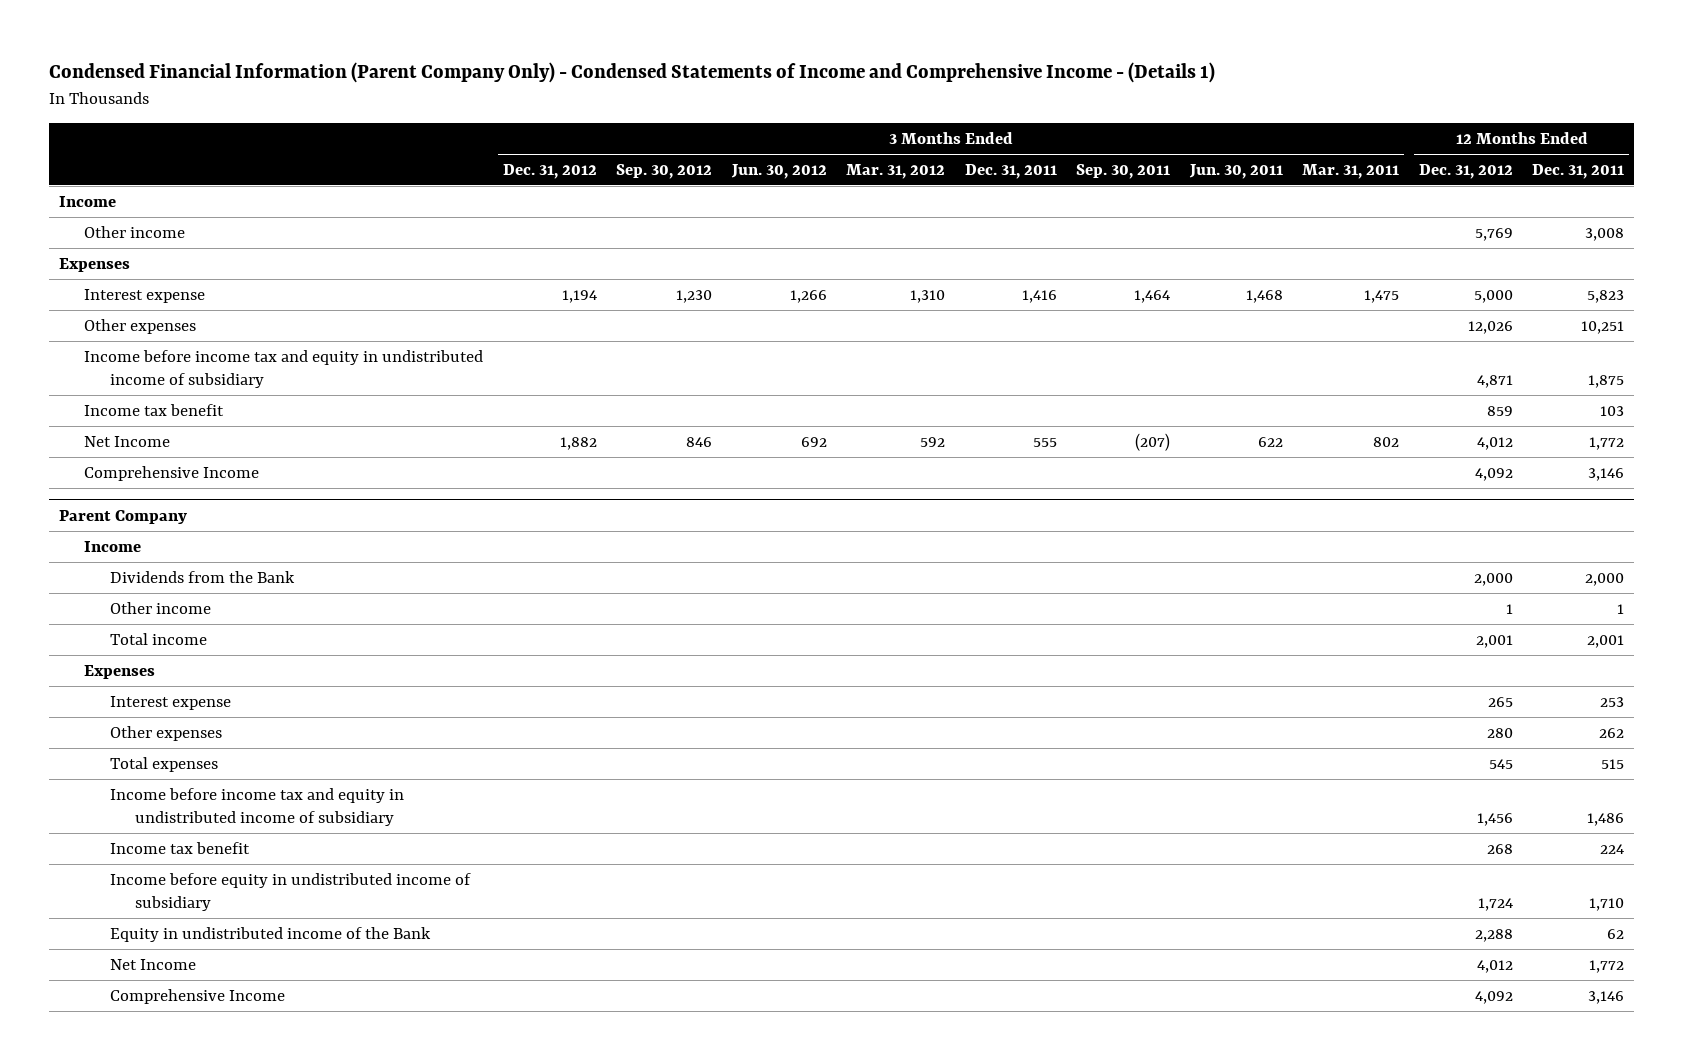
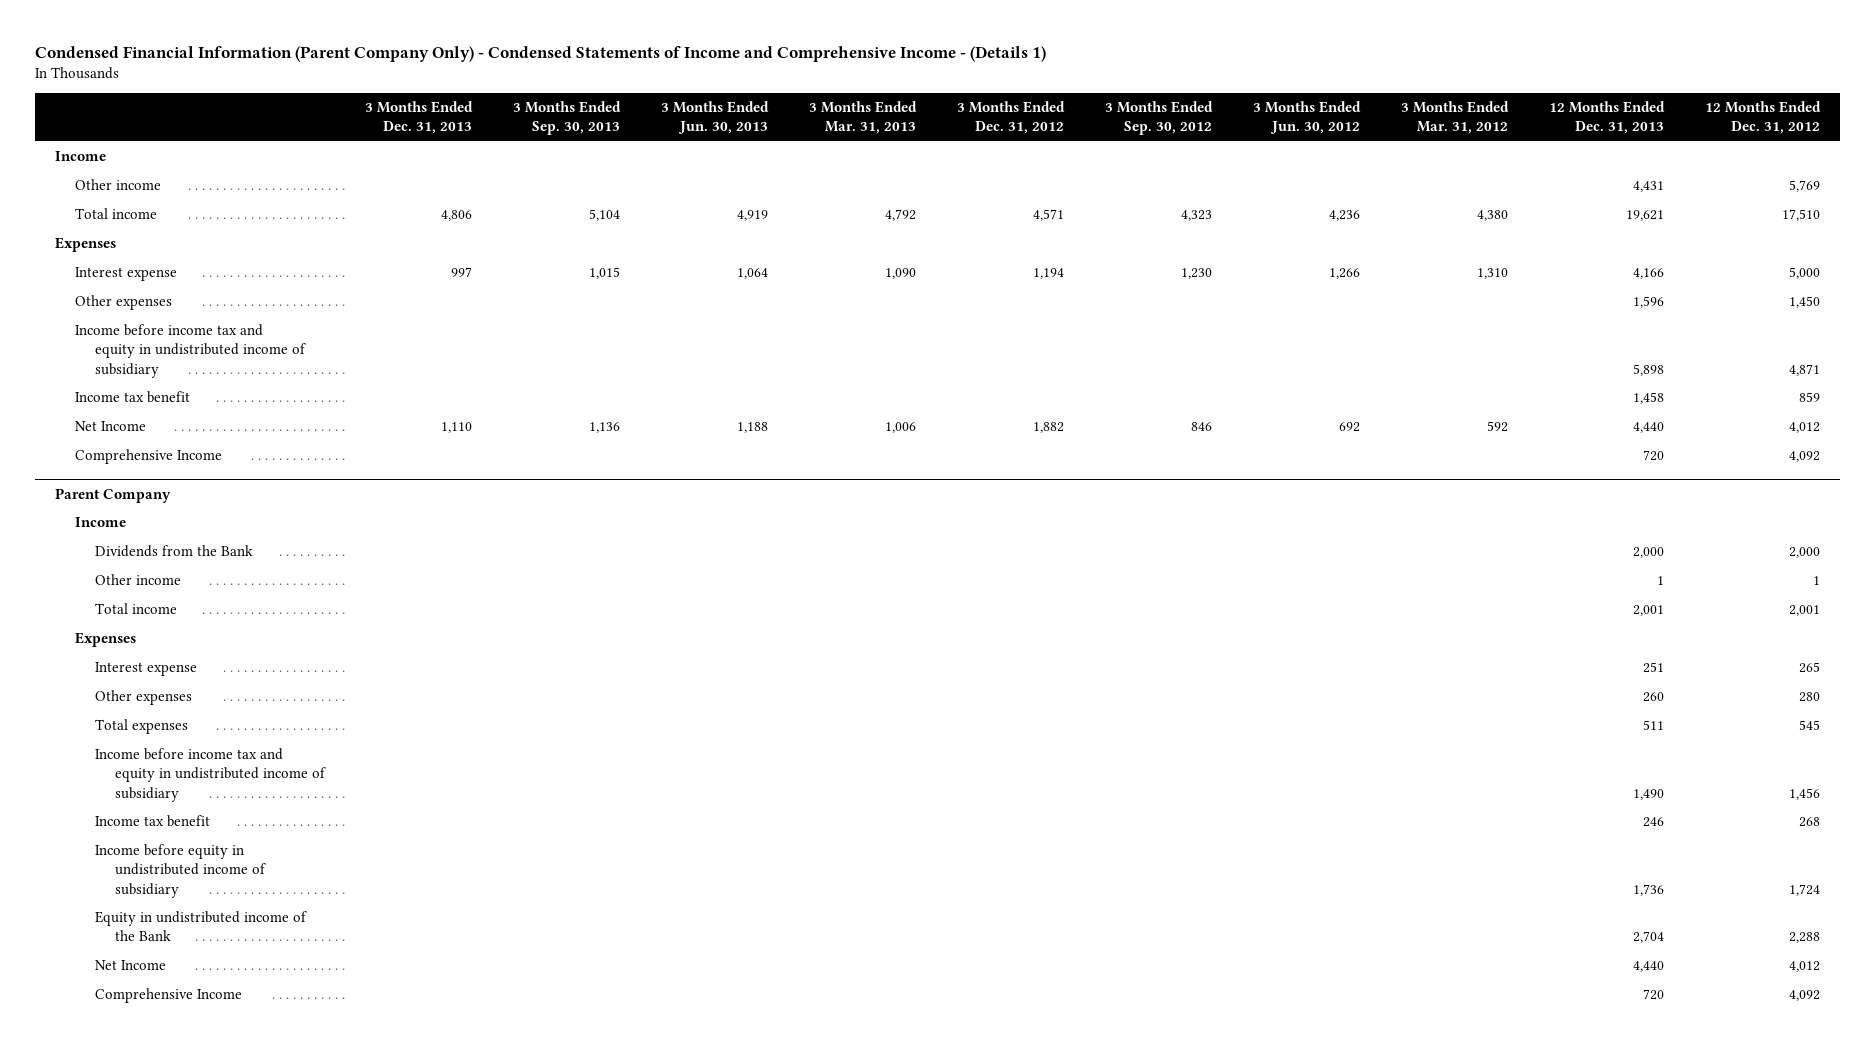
- | 3 Months Ended Dec. 31, 2012 | 3 Months Ended Sep. 30, 2012 | 3 Months Ended Jun. 30, 2012 | 3 Months Ended Mar. 31, 2012 | 3 Months Ended Dec. 31, 2011 | 3 Months Ended Sep. 30, 2011 | 3 Months Ended Jun. 30, 2011 | 3 Months Ended Mar. 31, 2011 | 12 Months Ended Dec. 31, 2012 | 12 Months Ended Dec. 31, 2011
+ | 3 Months Ended Dec. 31, 2013 | 3 Months Ended Sep. 30, 2013 | 3 Months Ended Jun. 30, 2013 | 3 Months Ended Mar. 31, 2013 | 3 Months Ended Dec. 31, 2012 | 3 Months Ended Sep. 30, 2012 | 3 Months Ended Jun. 30, 2012 | 3 Months Ended Mar. 31, 2012 | 12 Months Ended Dec. 31, 2013 | 12 Months Ended Dec. 31, 2012
+ Total income | 4,806 | 5,104 | 4,919 | 4,792 | 4,571 | 4,323 | 4,236 | 4,380 | 19,621 | 17,510
- Other expenses | | | | | | | | | 12,026 | 10,251
+ Other expenses | | | | | | | | | 1,596 | 1,450

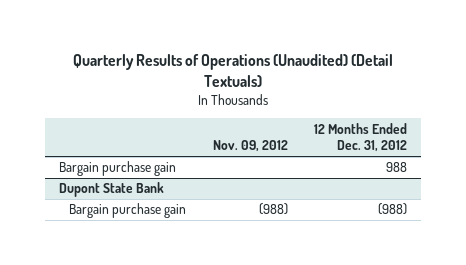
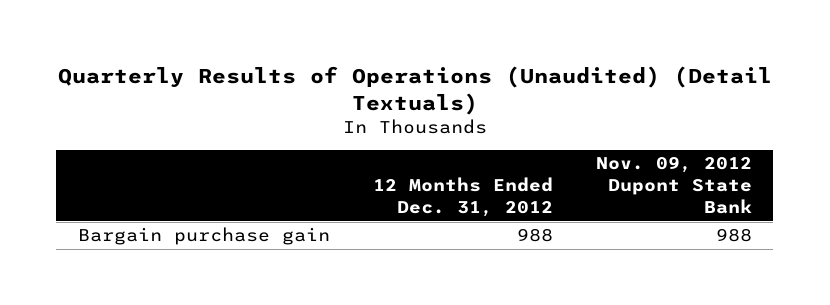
- | Nov. 09, 2012 | 12 Months Ended Dec. 31, 2012
+ | 12 Months Ended Dec. 31, 2012 | Nov. 09, 2012 Dupont State Bank
- Dupont State Bank
- Bargain purchase gain | (988) | (988)

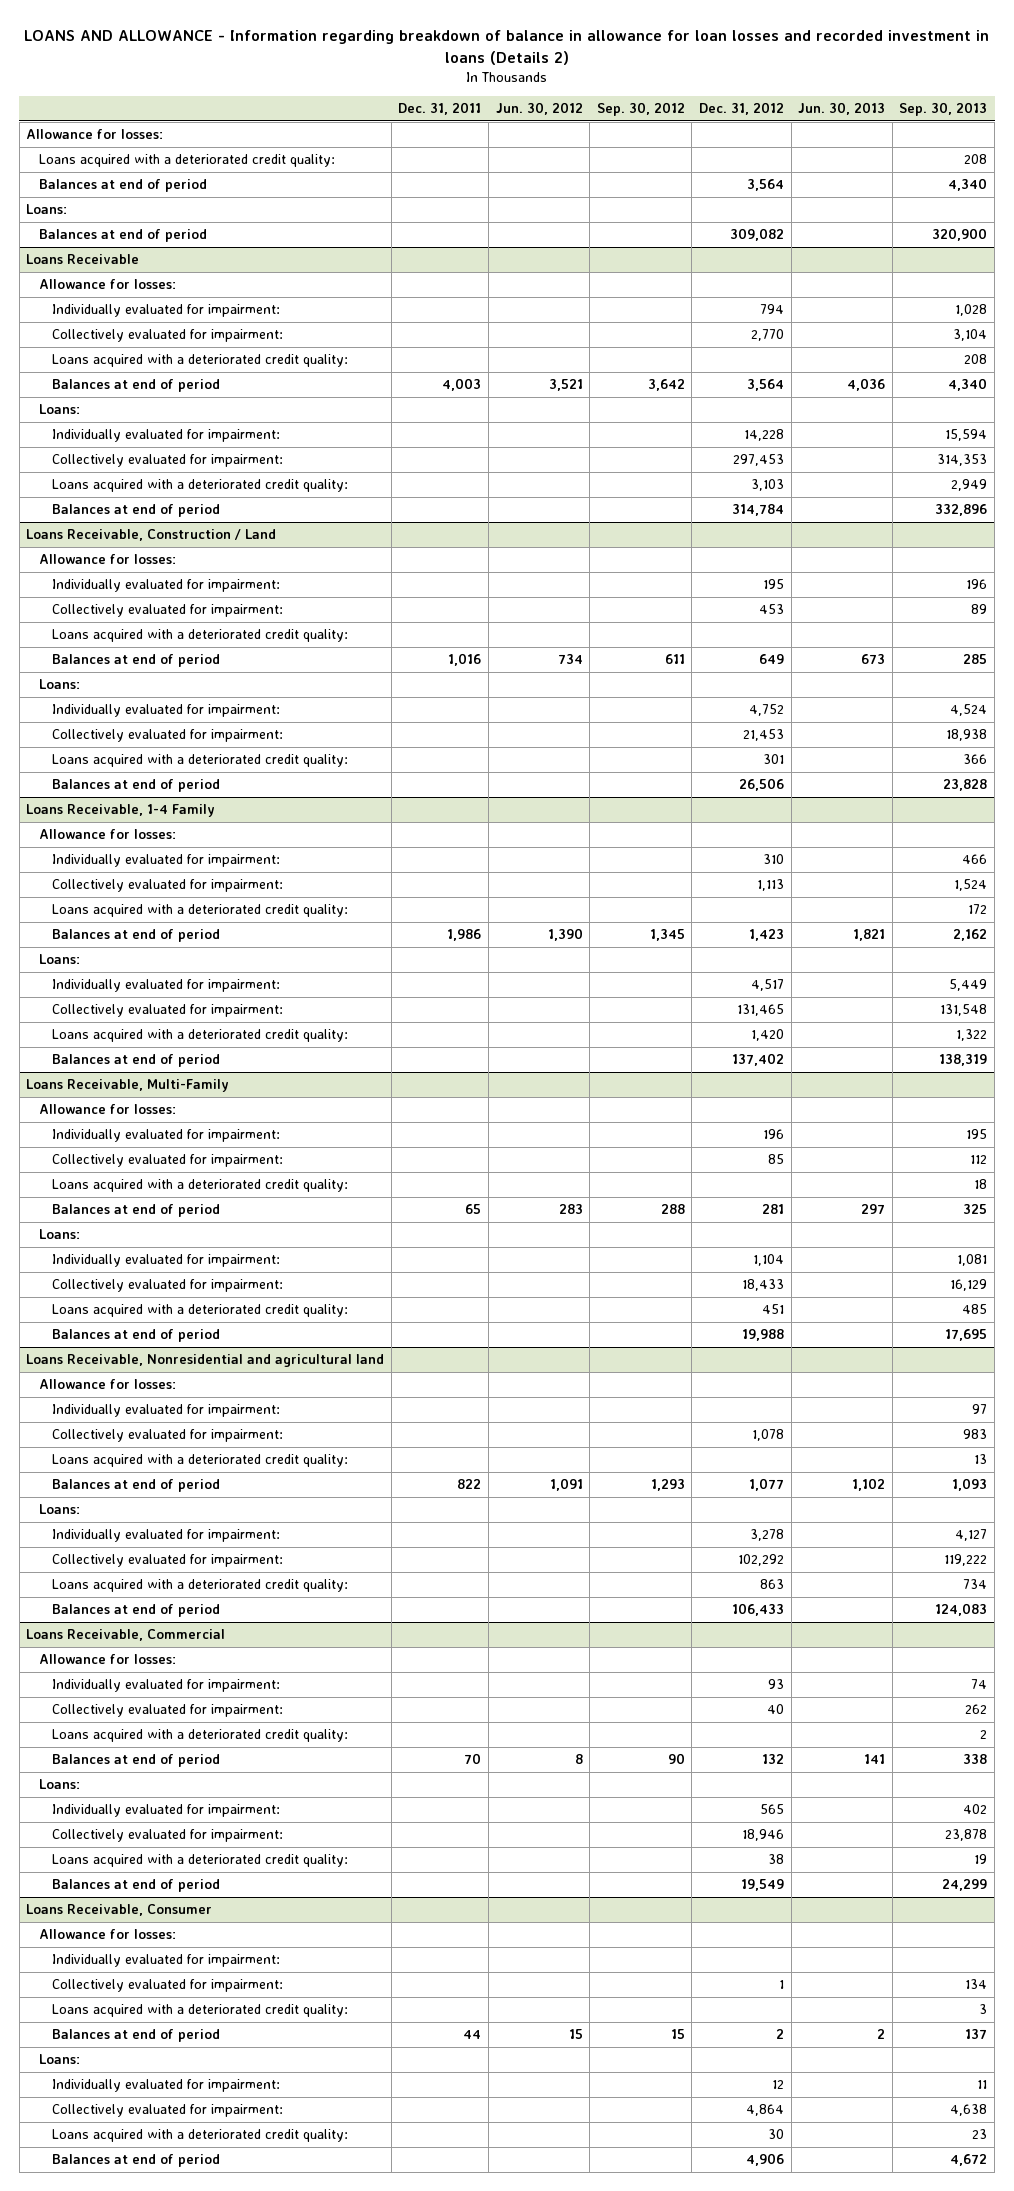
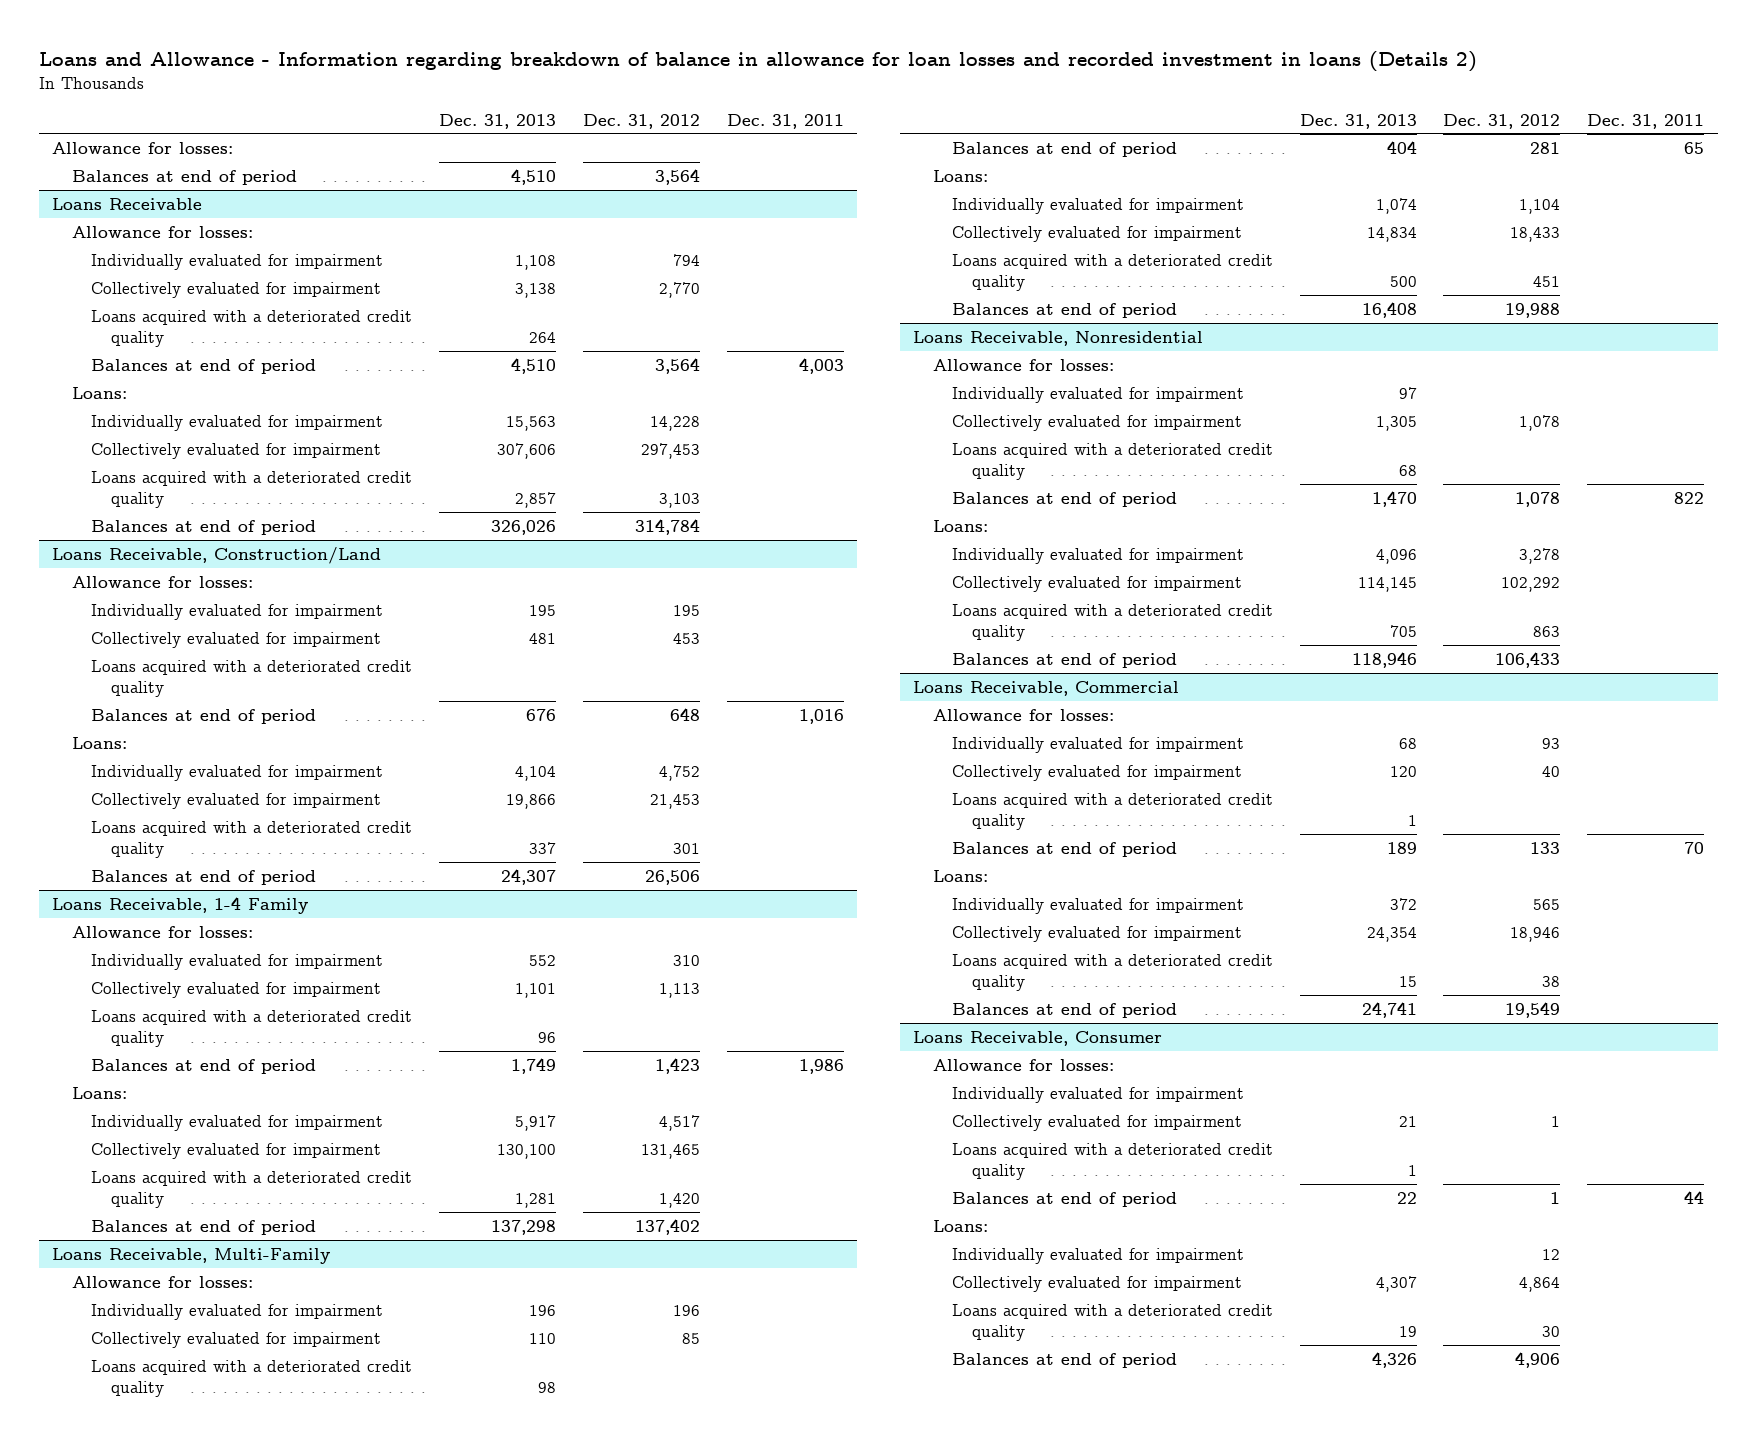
- LOANS AND ALLOWANCE - Information regarding breakdown of balance in allowance for loan losses and recorded investment in loans (Details 2)
+ Loans and Allowance - Information regarding breakdown of balance in allowance for loan losses and recorded investment in loans (Details 2)
- | Dec. 31, 2011 | Jun. 30, 2012 | Sep. 30, 2012 | Dec. 31, 2012 | Jun. 30, 2013 | Sep. 30, 2013
+ | Dec. 31, 2013 | Dec. 31, 2012 | Dec. 31, 2011
- Loans acquired with a deteriorated credit quality: | | | | | | 208
- Loans:
- Balances at end of period | | | | 309,082 | | 320,900
@ Loans Receivable
- Individually evaluated for impairment: | | | | 794 | | 1,028
- Collectively evaluated for impairment: | | | | 2,770 | | 3,104
- Loans acquired with a deteriorated credit quality: | | | | | | 208
+ Individually evaluated for impairment | 1,108 | 794 |
+ Collectively evaluated for impairment | 3,138 | 2,770 |
+ Loans acquired with a deteriorated credit quality | 264 | |
- Individually evaluated for impairment: | | | | 14,228 | | 15,594
- Collectively evaluated for impairment: | | | | 297,453 | | 314,353
- Loans acquired with a deteriorated credit quality: | | | | 3,103 | | 2,949
+ Individually evaluated for impairment | 15,563 | 14,228 |
+ Collectively evaluated for impairment | 307,606 | 297,453 |
+ Loans acquired with a deteriorated credit quality | 2,857 | 3,103 |
- Loans Receivable, Construction / Land
+ Loans Receivable, Construction/Land
- Individually evaluated for impairment: | | | | 195 | | 196
- Collectively evaluated for impairment: | | | | 453 | | 89
- Loans acquired with a deteriorated credit quality:
- Balances at end of period | 1,016 | 734 | 611 | 649 | 673 | 285
+ Individually evaluated for impairment | 195 | 195 |
+ Collectively evaluated for impairment | 481 | 453 |
+ Loans acquired with a deteriorated credit quality
+ Balances at end of period | 676 | 648 | 1,016
- Individually evaluated for impairment: | | | | 4,752 | | 4,524
- Collectively evaluated for impairment: | | | | 21,453 | | 18,938
- Loans acquired with a deteriorated credit quality: | | | | 301 | | 366
+ Individually evaluated for impairment | 4,104 | 4,752 |
+ Collectively evaluated for impairment | 19,866 | 21,453 |
+ Loans acquired with a deteriorated credit quality | 337 | 301 |
@ Loans Receivable, 1-4 Family
- Individually evaluated for impairment: | | | | 310 | | 466
- Collectively evaluated for impairment: | | | | 1,113 | | 1,524
- Loans acquired with a deteriorated credit quality: | | | | | | 172
+ Individually evaluated for impairment | 552 | 310 |
+ Collectively evaluated for impairment | 1,101 | 1,113 |
+ Loans acquired with a deteriorated credit quality | 96 | |
- Individually evaluated for impairment: | | | | 4,517 | | 5,449
- Collectively evaluated for impairment: | | | | 131,465 | | 131,548
- Loans acquired with a deteriorated credit quality: | | | | 1,420 | | 1,322
+ Individually evaluated for impairment | 5,917 | 4,517 |
+ Collectively evaluated for impairment | 130,100 | 131,465 |
+ Loans acquired with a deteriorated credit quality | 1,281 | 1,420 |
@ Loans Receivable, Multi-Family
- Individually evaluated for impairment: | | | | 196 | | 195
- Collectively evaluated for impairment: | | | | 85 | | 112
- Loans acquired with a deteriorated credit quality: | | | | | | 18
+ Individually evaluated for impairment | 196 | 196 |
+ Collectively evaluated for impairment | 110 | 85 |
+ Loans acquired with a deteriorated credit quality | 98 | |
- Individually evaluated for impairment: | | | | 1,104 | | 1,081
- Collectively evaluated for impairment: | | | | 18,433 | | 16,129
- Loans acquired with a deteriorated credit quality: | | | | 451 | | 485
+ Individually evaluated for impairment | 1,074 | 1,104 |
+ Collectively evaluated for impairment | 14,834 | 18,433 |
+ Loans acquired with a deteriorated credit quality | 500 | 451 |
- Loans Receivable, Nonresidential and agricultural land
+ Loans Receivable, Nonresidential
- Individually evaluated for impairment: | | | | | | 97
- Collectively evaluated for impairment: | | | | 1,078 | | 983
- Loans acquired with a deteriorated credit quality: | | | | | | 13
- Balances at end of period | 822 | 1,091 | 1,293 | 1,077 | 1,102 | 1,093
+ Individually evaluated for impairment | 97 | |
+ Collectively evaluated for impairment | 1,305 | 1,078 |
+ Loans acquired with a deteriorated credit quality | 68 | |
+ Balances at end of period | 1,470 | 1,078 | 822
- Individually evaluated for impairment: | | | | 3,278 | | 4,127
- Collectively evaluated for impairment: | | | | 102,292 | | 119,222
- Loans acquired with a deteriorated credit quality: | | | | 863 | | 734
+ Individually evaluated for impairment | 4,096 | 3,278 |
+ Collectively evaluated for impairment | 114,145 | 102,292 |
+ Loans acquired with a deteriorated credit quality | 705 | 863 |
@ Loans Receivable, Commercial
- Individually evaluated for impairment: | | | | 93 | | 74
- Collectively evaluated for impairment: | | | | 40 | | 262
- Loans acquired with a deteriorated credit quality: | | | | | | 2
- Balances at end of period | 70 | 8 | 90 | 132 | 141 | 338
+ Individually evaluated for impairment | 68 | 93 |
+ Collectively evaluated for impairment | 120 | 40 |
+ Loans acquired with a deteriorated credit quality | 1 | |
+ Balances at end of period | 189 | 133 | 70
- Individually evaluated for impairment: | | | | 565 | | 402
- Collectively evaluated for impairment: | | | | 18,946 | | 23,878
- Loans acquired with a deteriorated credit quality: | | | | 38 | | 19
+ Individually evaluated for impairment | 372 | 565 |
+ Collectively evaluated for impairment | 24,354 | 18,946 |
+ Loans acquired with a deteriorated credit quality | 15 | 38 |
@ Loans Receivable, Consumer
- Individually evaluated for impairment:
- Collectively evaluated for impairment: | | | | 1 | | 134
- Loans acquired with a deteriorated credit quality: | | | | | | 3
- Balances at end of period | 44 | 15 | 15 | 2 | 2 | 137
+ Individually evaluated for impairment
+ Collectively evaluated for impairment | 21 | 1 |
+ Loans acquired with a deteriorated credit quality | 1 | |
+ Balances at end of period | 22 | 1 | 44
- Individually evaluated for impairment: | | | | 12 | | 11
- Collectively evaluated for impairment: | | | | 4,864 | | 4,638
- Loans acquired with a deteriorated credit quality: | | | | 30 | | 23
+ Individually evaluated for impairment | | 12 |
+ Collectively evaluated for impairment | 4,307 | 4,864 |
+ Loans acquired with a deteriorated credit quality | 19 | 30 |

